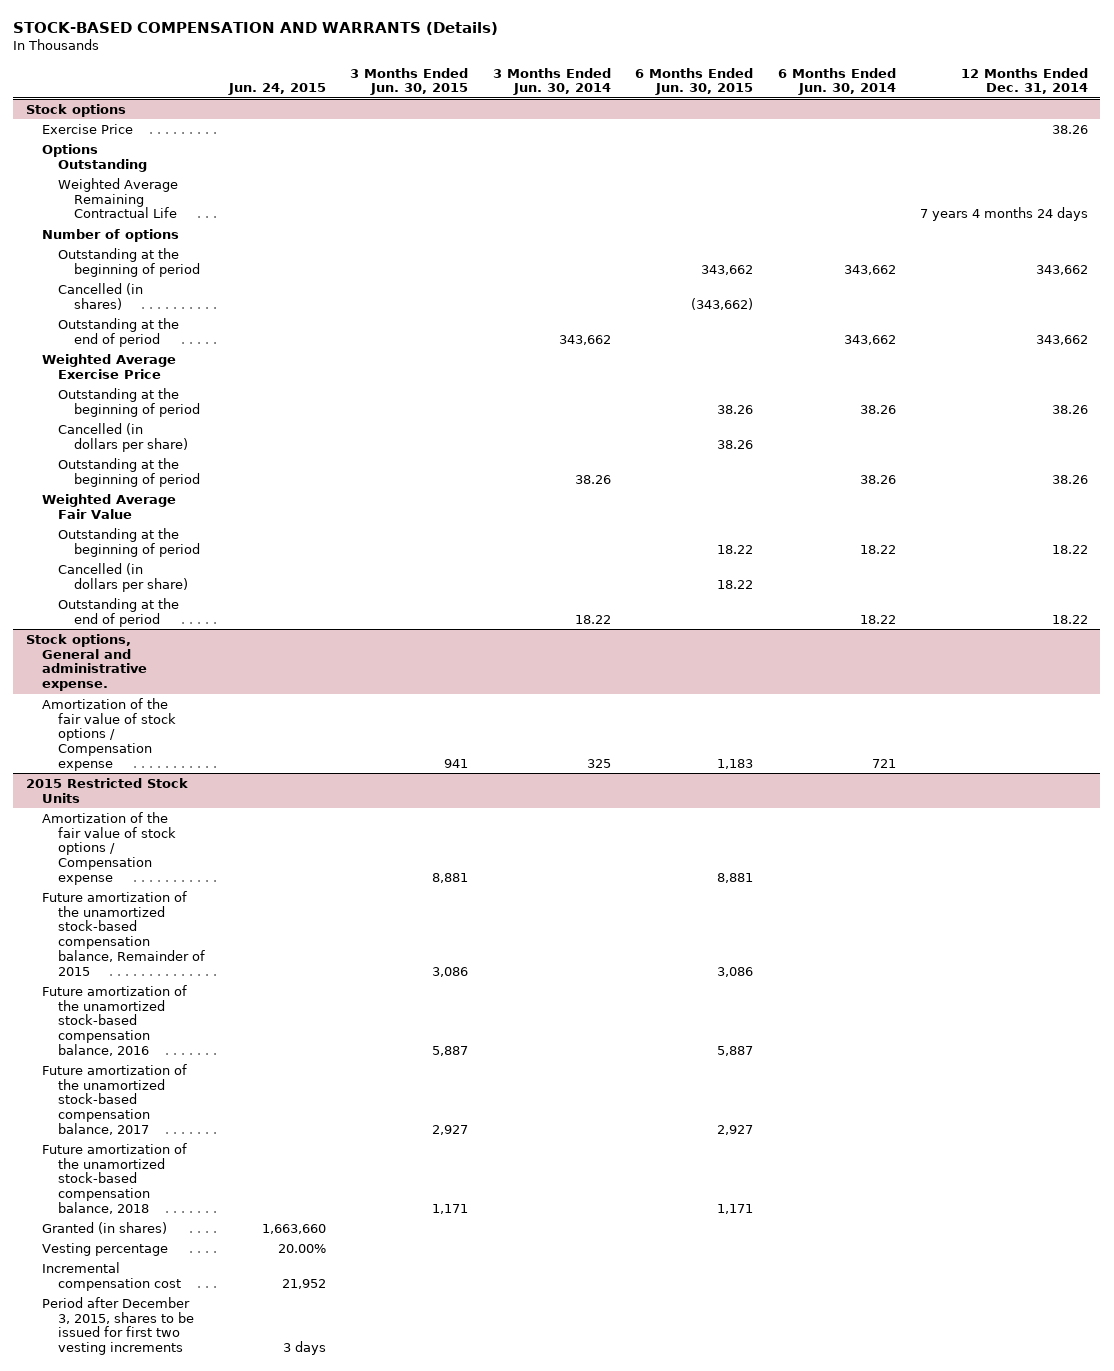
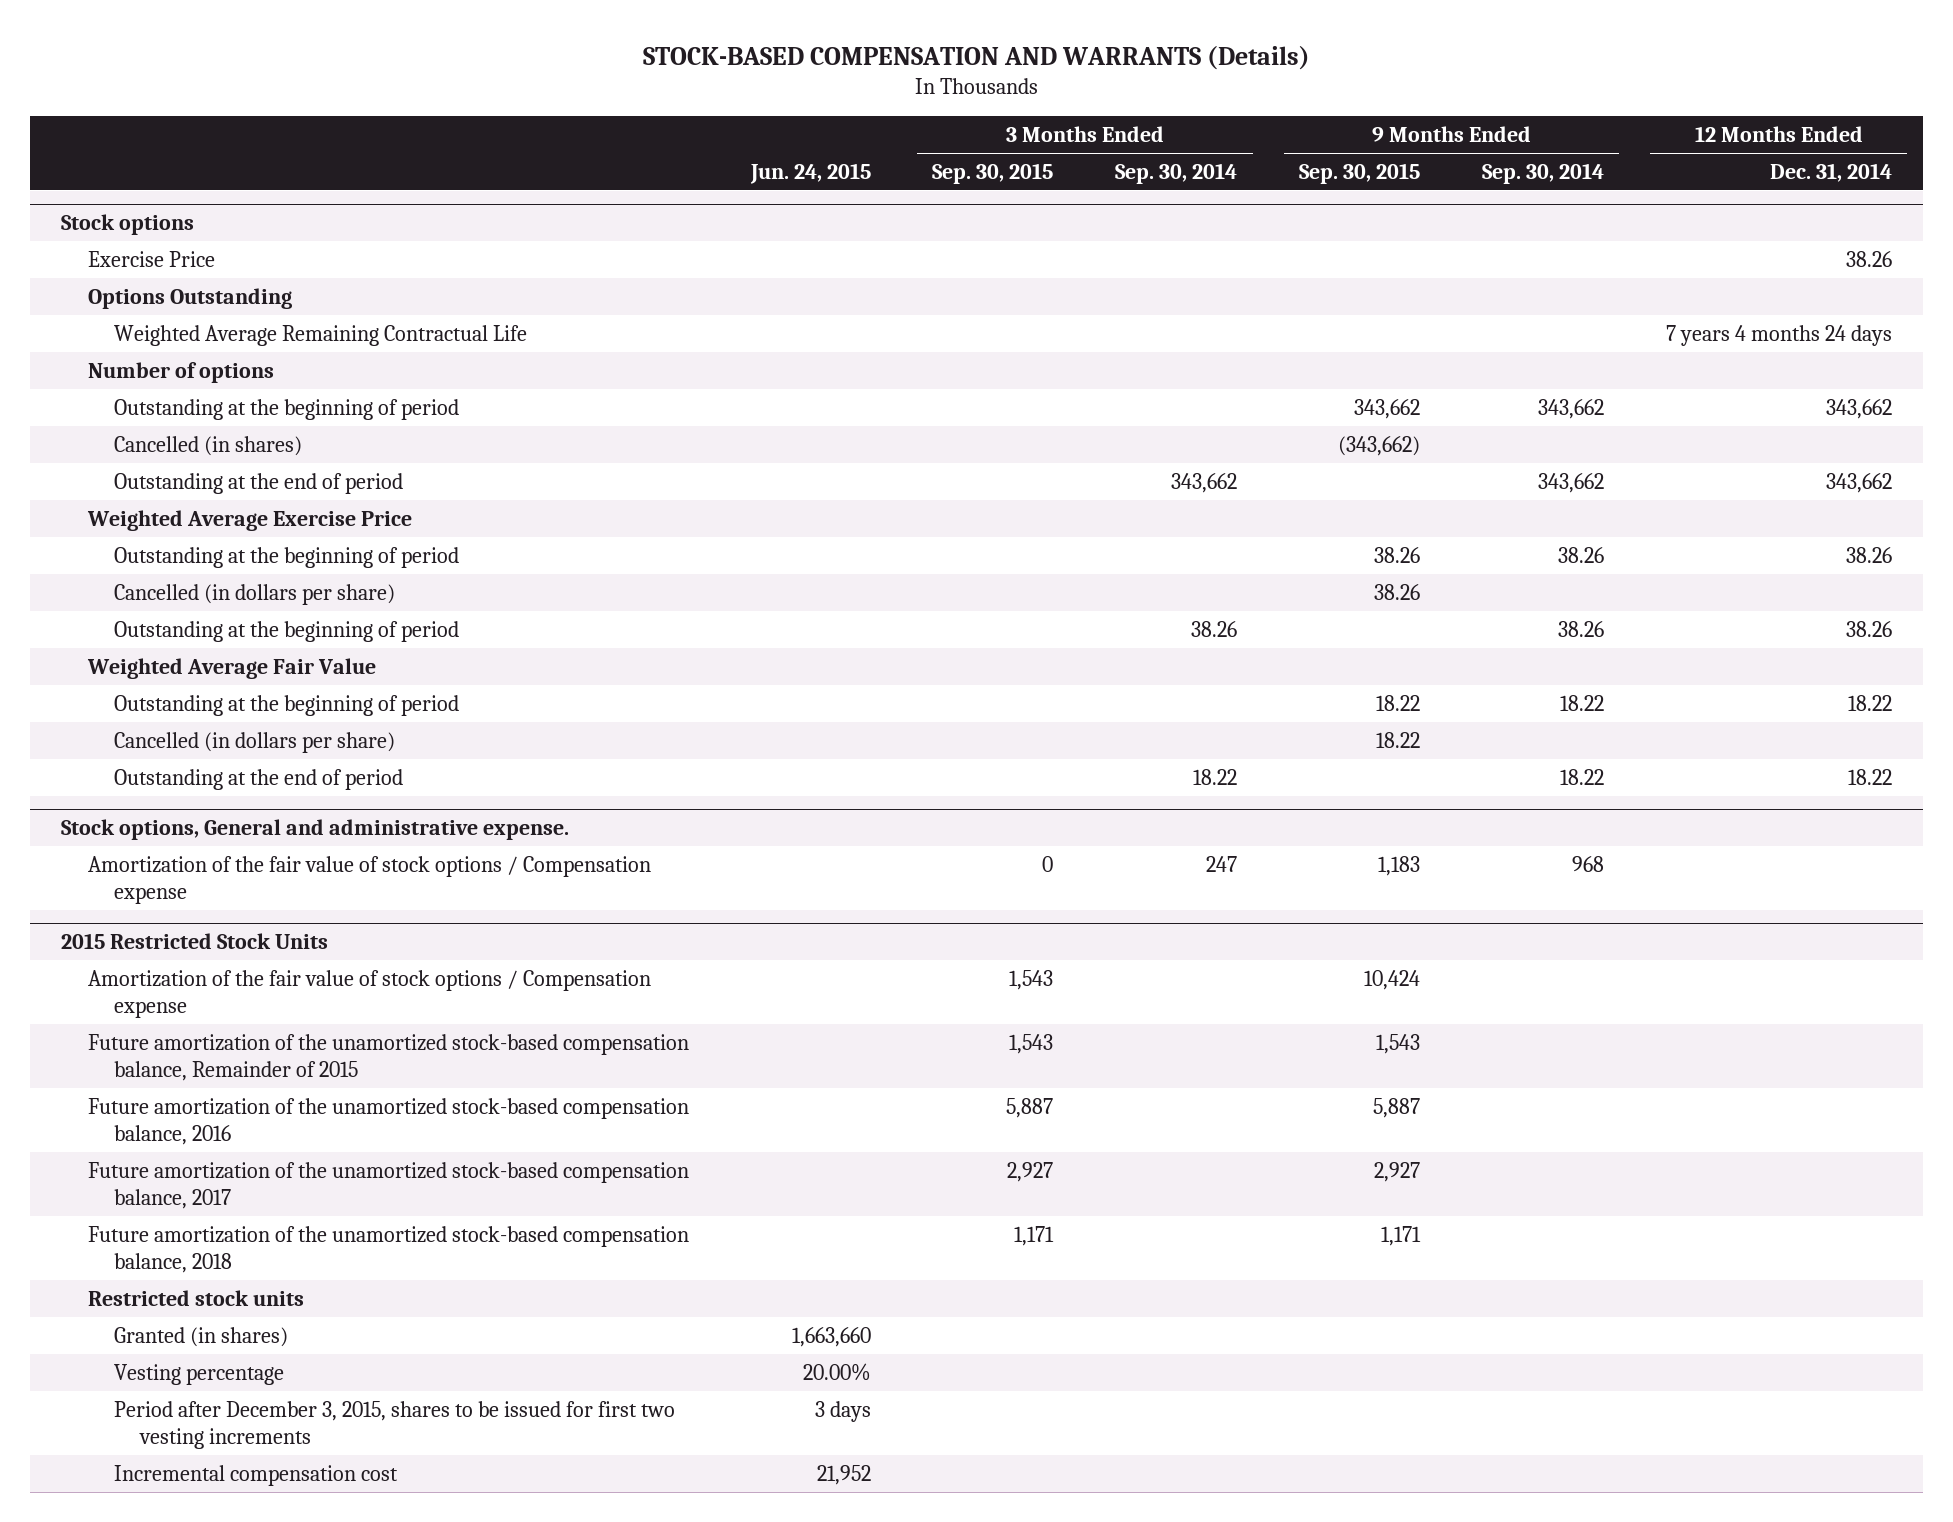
- | Jun. 24, 2015 | 3 Months Ended Jun. 30, 2015 | 3 Months Ended Jun. 30, 2014 | 6 Months Ended Jun. 30, 2015 | 6 Months Ended Jun. 30, 2014 | 12 Months Ended Dec. 31, 2014
+ | Jun. 24, 2015 | 3 Months Ended Sep. 30, 2015 | 3 Months Ended Sep. 30, 2014 | 9 Months Ended Sep. 30, 2015 | 9 Months Ended Sep. 30, 2014 | 12 Months Ended Dec. 31, 2014
@ 2015 Restricted Stock Units
+ Restricted stock units
moved down: Incremental compensation cost | 21,952 | | | | |

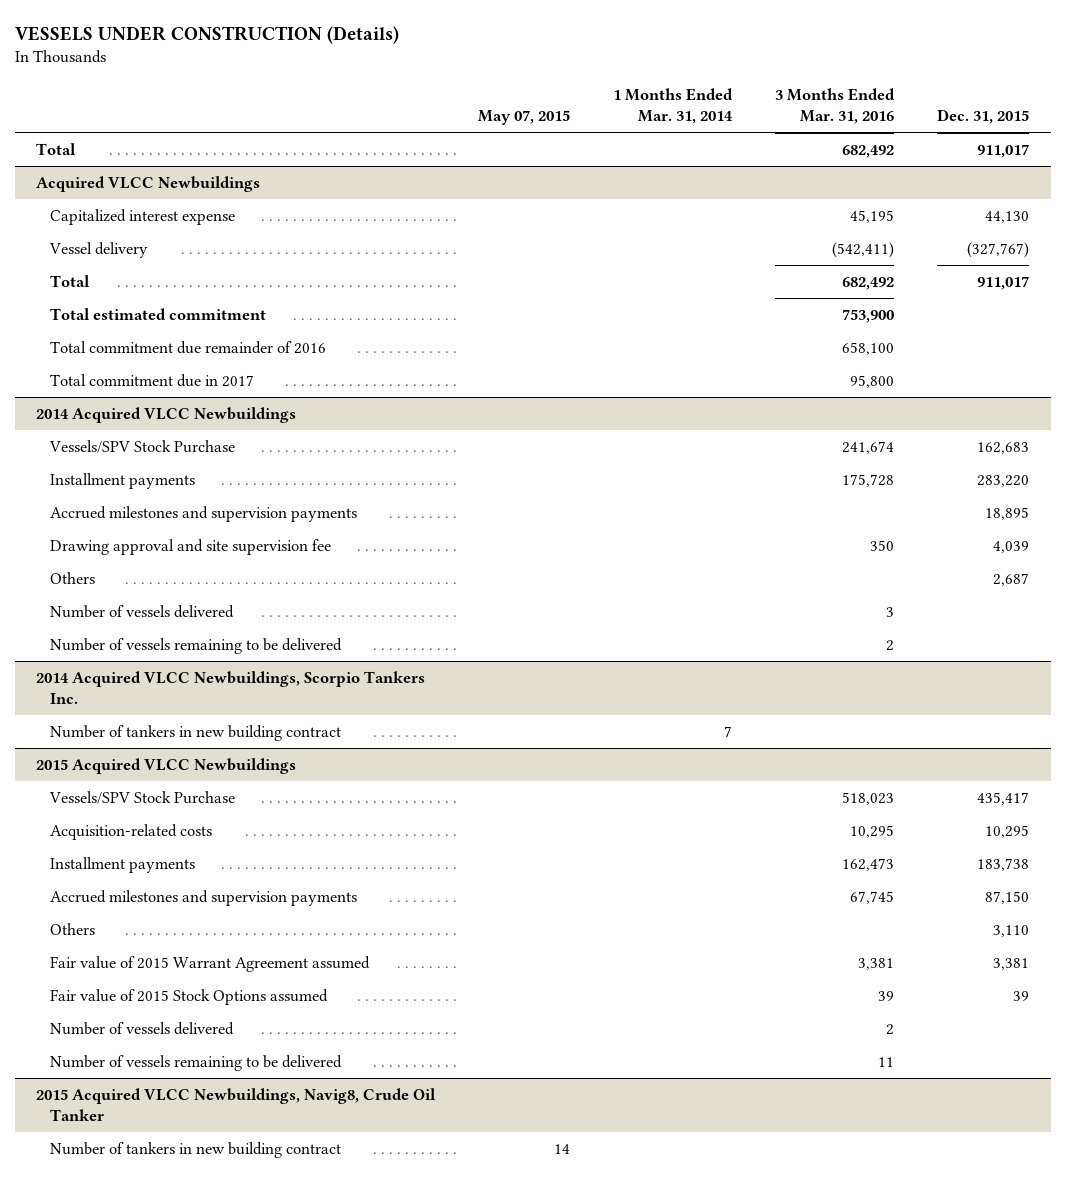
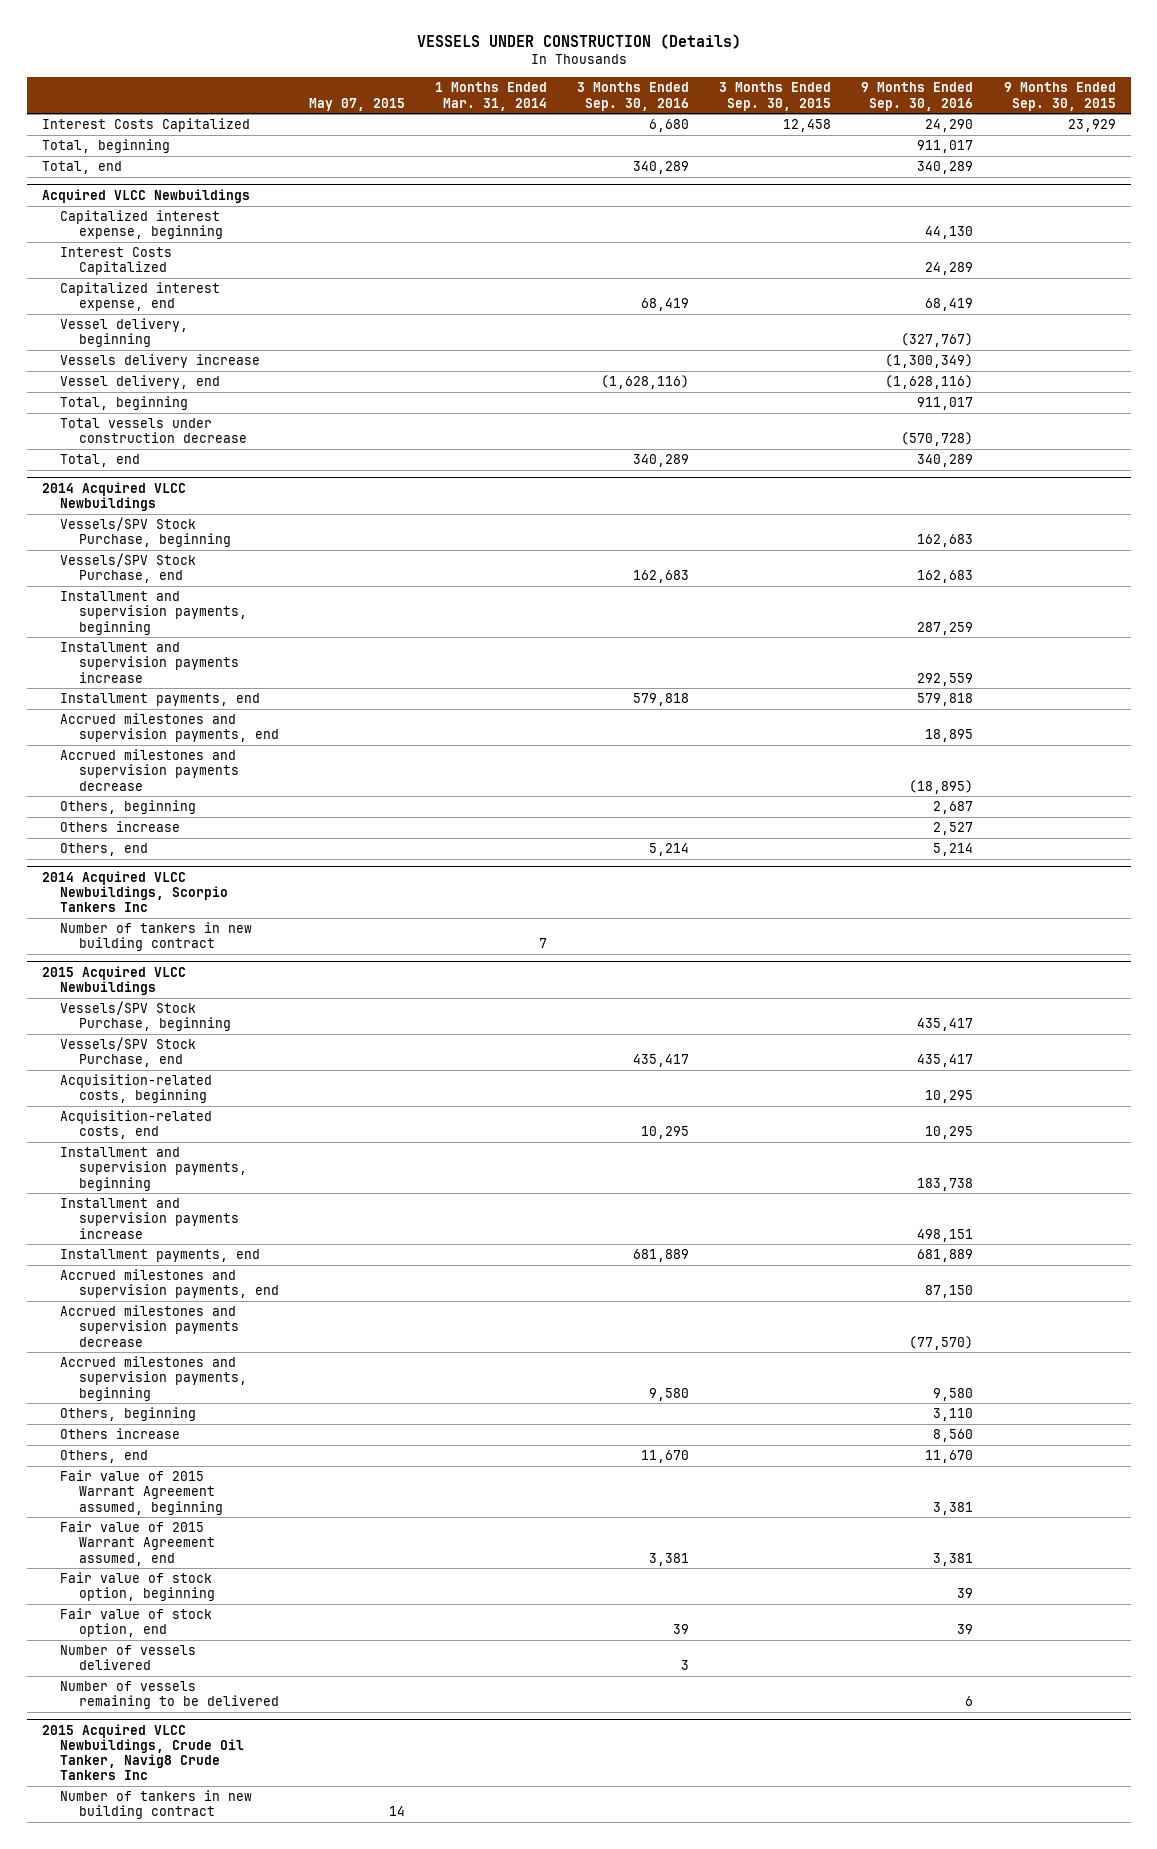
- | May 07, 2015 | 1 Months Ended Mar. 31, 2014 | 3 Months Ended Mar. 31, 2016 | Dec. 31, 2015
+ | May 07, 2015 | 1 Months Ended Mar. 31, 2014 | 3 Months Ended Sep. 30, 2016 | 3 Months Ended Sep. 30, 2015 | 9 Months Ended Sep. 30, 2016 | 9 Months Ended Sep. 30, 2015
- Total | | | 682,492 | 911,017
+ Interest Costs Capitalized | | | 6,680 | 12,458 | 24,290 | 23,929
+ Total, beginning | | | | | 911,017 |
+ Total, end | | | 340,289 | | 340,289 |
@ Acquired VLCC Newbuildings
- Capitalized interest expense | | | 45,195 | 44,130
- Vessel delivery | | | (542,411) | (327,767)
- Total | | | 682,492 | 911,017
- Total estimated commitment | | | 753,900 |
- Total commitment due remainder of 2016 | | | 658,100 |
- Total commitment due in 2017 | | | 95,800 |
+ Capitalized interest expense, beginning | | | | | 44,130 |
+ Interest Costs Capitalized | | | | | 24,289 |
+ Capitalized interest expense, end | | | 68,419 | | 68,419 |
+ Vessel delivery, beginning | | | | | (327,767) |
+ Vessels delivery increase | | | | | (1,300,349) |
+ Vessel delivery, end | | | (1,628,116) | | (1,628,116) |
+ Total, beginning | | | | | 911,017 |
+ Total vessels under construction decrease | | | | | (570,728) |
+ Total, end | | | 340,289 | | 340,289 |
@ 2014 Acquired VLCC Newbuildings
- Vessels/SPV Stock Purchase | | | 241,674 | 162,683
- Installment payments | | | 175,728 | 283,220
- Accrued milestones and supervision payments | | | | 18,895
- Drawing approval and site supervision fee | | | 350 | 4,039
- Others | | | | 2,687
- Number of vessels delivered | | | 3 |
- Number of vessels remaining to be delivered | | | 2 |
- 2014 Acquired VLCC Newbuildings, Scorpio Tankers Inc.
@ 2014 Acquired VLCC Newbuildings
+ Vessels/SPV Stock Purchase, beginning | | | | | 162,683 |
+ Vessels/SPV Stock Purchase, end | | | 162,683 | | 162,683 |
+ Installment and supervision payments, beginning | | | | | 287,259 |
+ Installment and supervision payments increase | | | | | 292,559 |
+ Installment payments, end | | | 579,818 | | 579,818 |
+ Accrued milestones and supervision payments, end | | | | | 18,895 |
+ Accrued milestones and supervision payments decrease | | | | | (18,895) |
+ Others, beginning | | | | | 2,687 |
+ Others increase | | | | | 2,527 |
+ Others, end | | | 5,214 | | 5,214 |
+ 2014 Acquired VLCC Newbuildings, Scorpio Tankers Inc
@ 2015 Acquired VLCC Newbuildings
- Vessels/SPV Stock Purchase | | | 518,023 | 435,417
- Acquisition-related costs | | | 10,295 | 10,295
- Installment payments | | | 162,473 | 183,738
- Accrued milestones and supervision payments | | | 67,745 | 87,150
- Others | | | | 3,110
- Fair value of 2015 Warrant Agreement assumed | | | 3,381 | 3,381
- Fair value of 2015 Stock Options assumed | | | 39 | 39
+ Vessels/SPV Stock Purchase, beginning | | | | | 435,417 |
+ Vessels/SPV Stock Purchase, end | | | 435,417 | | 435,417 |
+ Acquisition-related costs, beginning | | | | | 10,295 |
+ Acquisition-related costs, end | | | 10,295 | | 10,295 |
+ Installment and supervision payments, beginning | | | | | 183,738 |
+ Installment and supervision payments increase | | | | | 498,151 |
+ Installment payments, end | | | 681,889 | | 681,889 |
+ Accrued milestones and supervision payments, end | | | | | 87,150 |
+ Accrued milestones and supervision payments decrease | | | | | (77,570) |
+ Accrued milestones and supervision payments, beginning | | | 9,580 | | 9,580 |
+ Others, beginning | | | | | 3,110 |
+ Others increase | | | | | 8,560 |
+ Others, end | | | 11,670 | | 11,670 |
+ Fair value of 2015 Warrant Agreement assumed, beginning | | | | | 3,381 |
+ Fair value of 2015 Warrant Agreement assumed, end | | | 3,381 | | 3,381 |
+ Fair value of stock option, beginning | | | | | 39 |
+ Fair value of stock option, end | | | 39 | | 39 |
- 2015 Acquired VLCC Newbuildings, Navig8, Crude Oil Tanker
+ 2015 Acquired VLCC Newbuildings, Crude Oil Tanker, Navig8 Crude Tankers Inc

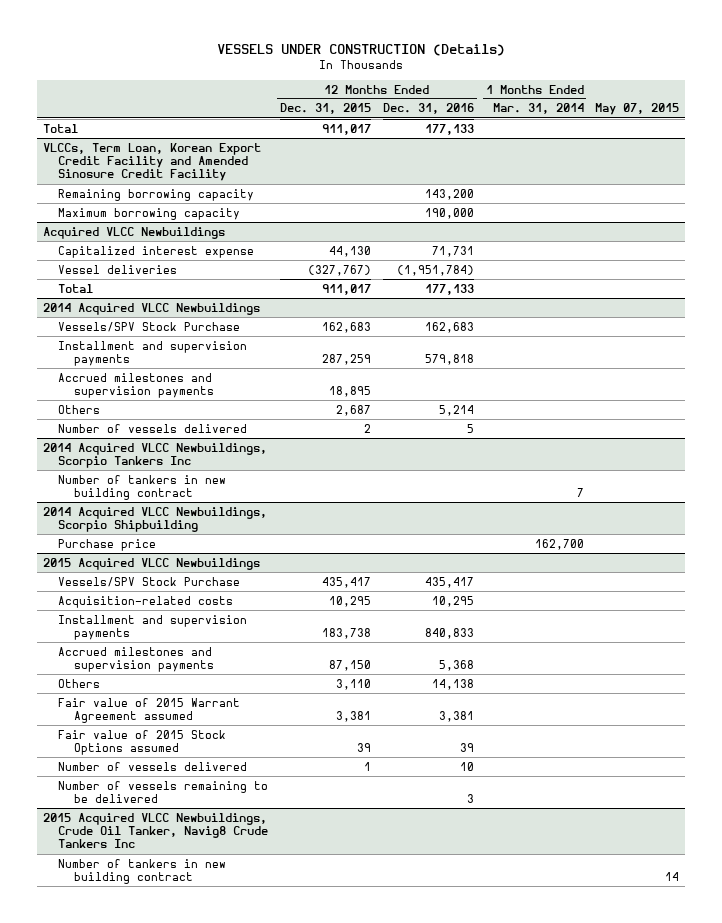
- | May 07, 2015 | 1 Months Ended Mar. 31, 2014 | 3 Months Ended Sep. 30, 2016 | 3 Months Ended Sep. 30, 2015 | 9 Months Ended Sep. 30, 2016 | 9 Months Ended Sep. 30, 2015
+ | 12 Months Ended Dec. 31, 2015 | 12 Months Ended Dec. 31, 2016 | 1 Months Ended Mar. 31, 2014 | May 07, 2015
- Interest Costs Capitalized | | | 6,680 | 12,458 | 24,290 | 23,929
- Total, beginning | | | | | 911,017 |
- Total, end | | | 340,289 | | 340,289 |
+ Total | 911,017 | 177,133 | |
+ VLCCs, Term Loan, Korean Export Credit Facility and Amended Sinosure Credit Facility
+ Remaining borrowing capacity | | 143,200 | |
+ Maximum borrowing capacity | | 190,000 | |
@ Acquired VLCC Newbuildings
- Capitalized interest expense, beginning | | | | | 44,130 |
- Interest Costs Capitalized | | | | | 24,289 |
- Capitalized interest expense, end | | | 68,419 | | 68,419 |
- Vessel delivery, beginning | | | | | (327,767) |
- Vessels delivery increase | | | | | (1,300,349) |
- Vessel delivery, end | | | (1,628,116) | | (1,628,116) |
- Total, beginning | | | | | 911,017 |
- Total vessels under construction decrease | | | | | (570,728) |
- Total, end | | | 340,289 | | 340,289 |
+ Capitalized interest expense | 44,130 | 71,731 | |
+ Vessel deliveries | (327,767) | (1,951,784) | |
+ Total | 911,017 | 177,133 | |
@ 2014 Acquired VLCC Newbuildings
- Vessels/SPV Stock Purchase, beginning | | | | | 162,683 |
- Vessels/SPV Stock Purchase, end | | | 162,683 | | 162,683 |
- Installment and supervision payments, beginning | | | | | 287,259 |
- Installment and supervision payments increase | | | | | 292,559 |
- Installment payments, end | | | 579,818 | | 579,818 |
- Accrued milestones and supervision payments, end | | | | | 18,895 |
- Accrued milestones and supervision payments decrease | | | | | (18,895) |
- Others, beginning | | | | | 2,687 |
- Others increase | | | | | 2,527 |
- Others, end | | | 5,214 | | 5,214 |
+ Vessels/SPV Stock Purchase | 162,683 | 162,683 | |
+ Installment and supervision payments | 287,259 | 579,818 | |
+ Accrued milestones and supervision payments | 18,895 | | |
+ Others | 2,687 | 5,214 | |
+ Number of vessels delivered | 2 | 5 | |
+ 2014 Acquired VLCC Newbuildings, Scorpio Shipbuilding
+ Purchase price | | | 162,700 |
@ 2015 Acquired VLCC Newbuildings
- Vessels/SPV Stock Purchase, beginning | | | | | 435,417 |
- Vessels/SPV Stock Purchase, end | | | 435,417 | | 435,417 |
- Acquisition-related costs, beginning | | | | | 10,295 |
- Acquisition-related costs, end | | | 10,295 | | 10,295 |
- Installment and supervision payments, beginning | | | | | 183,738 |
- Installment and supervision payments increase | | | | | 498,151 |
- Installment payments, end | | | 681,889 | | 681,889 |
- Accrued milestones and supervision payments, end | | | | | 87,150 |
- Accrued milestones and supervision payments decrease | | | | | (77,570) |
- Accrued milestones and supervision payments, beginning | | | 9,580 | | 9,580 |
- Others, beginning | | | | | 3,110 |
- Others increase | | | | | 8,560 |
- Others, end | | | 11,670 | | 11,670 |
- Fair value of 2015 Warrant Agreement assumed, beginning | | | | | 3,381 |
- Fair value of 2015 Warrant Agreement assumed, end | | | 3,381 | | 3,381 |
- Fair value of stock option, beginning | | | | | 39 |
- Fair value of stock option, end | | | 39 | | 39 |
+ Vessels/SPV Stock Purchase | 435,417 | 435,417 | |
+ Acquisition-related costs | 10,295 | 10,295 | |
+ Installment and supervision payments | 183,738 | 840,833 | |
+ Accrued milestones and supervision payments | 87,150 | 5,368 | |
+ Others | 3,110 | 14,138 | |
+ Fair value of 2015 Warrant Agreement assumed | 3,381 | 3,381 | |
+ Fair value of 2015 Stock Options assumed | 39 | 39 | |

